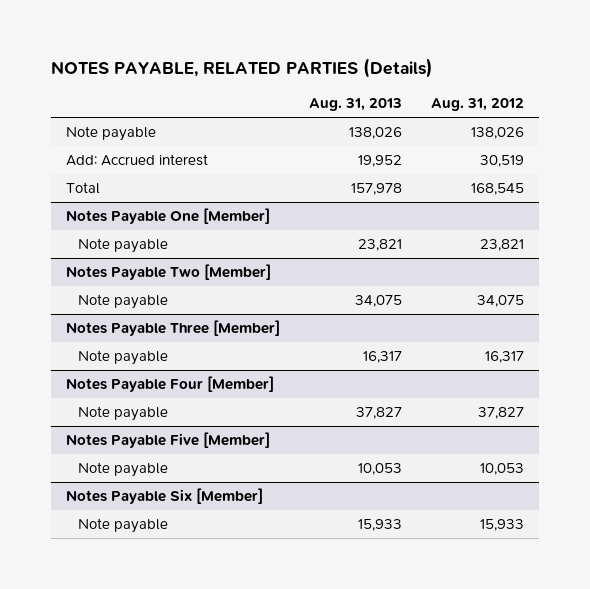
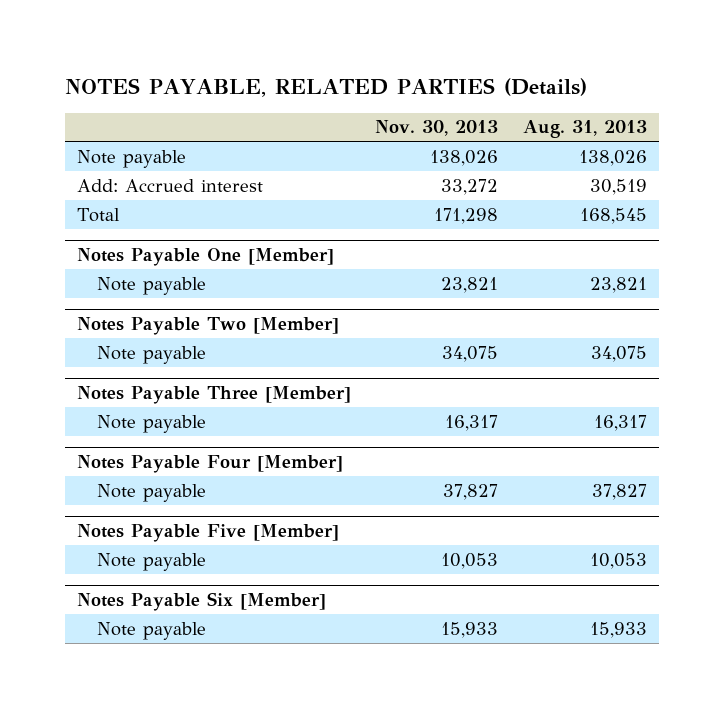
- | Aug. 31, 2013 | Aug. 31, 2012
+ | Nov. 30, 2013 | Aug. 31, 2013
- Add: Accrued interest | 19,952 | 30,519
- Total | 157,978 | 168,545
+ Add: Accrued interest | 33,272 | 30,519
+ Total | 171,298 | 168,545

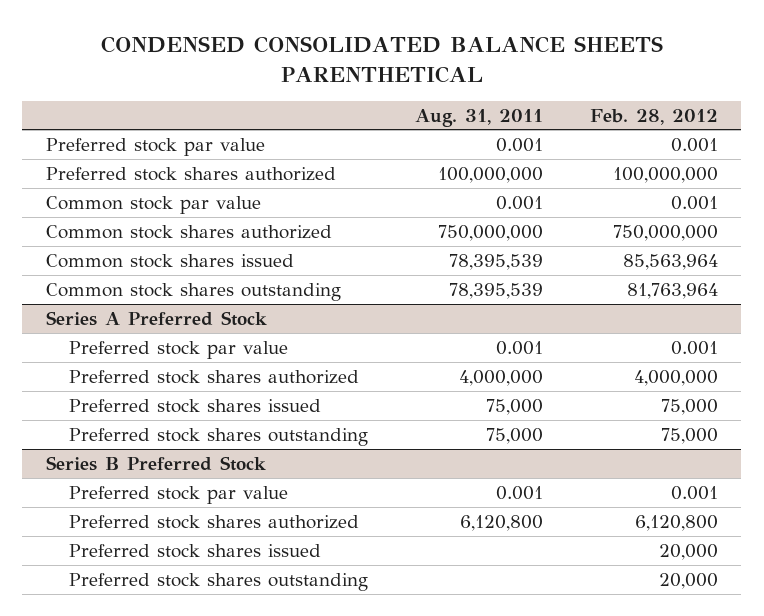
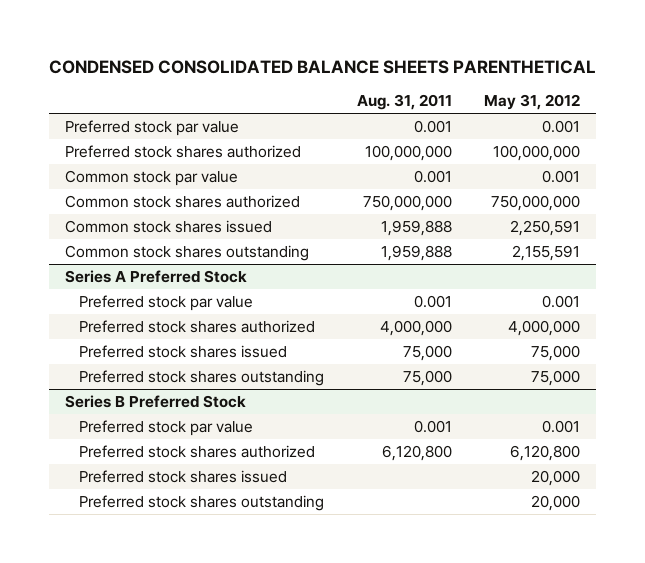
- | Aug. 31, 2011 | Feb. 28, 2012
+ | Aug. 31, 2011 | May 31, 2012
- Common stock shares issued | 78,395,539 | 85,563,964
- Common stock shares outstanding | 78,395,539 | 81,763,964
+ Common stock shares issued | 1,959,888 | 2,250,591
+ Common stock shares outstanding | 1,959,888 | 2,155,591

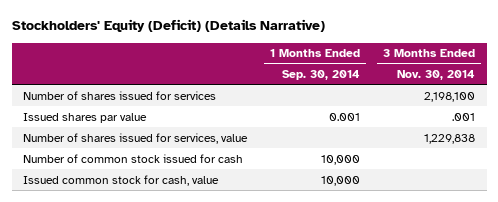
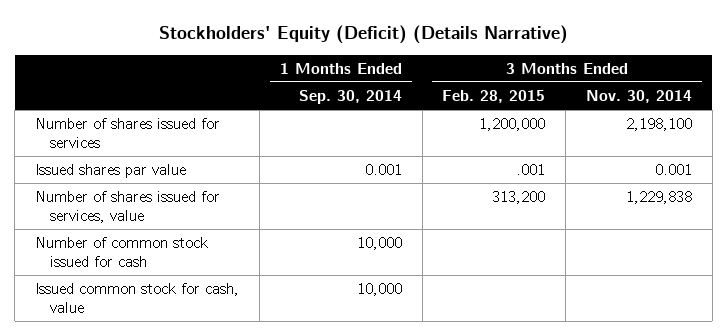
- | 1 Months Ended Sep. 30, 2014 | 3 Months Ended Nov. 30, 2014
+ | 1 Months Ended Sep. 30, 2014 | 3 Months Ended Feb. 28, 2015 | 3 Months Ended Nov. 30, 2014
- Issued shares par value | 0.001 | .001
+ Issued shares par value | 0.001 | .001 | 0.001

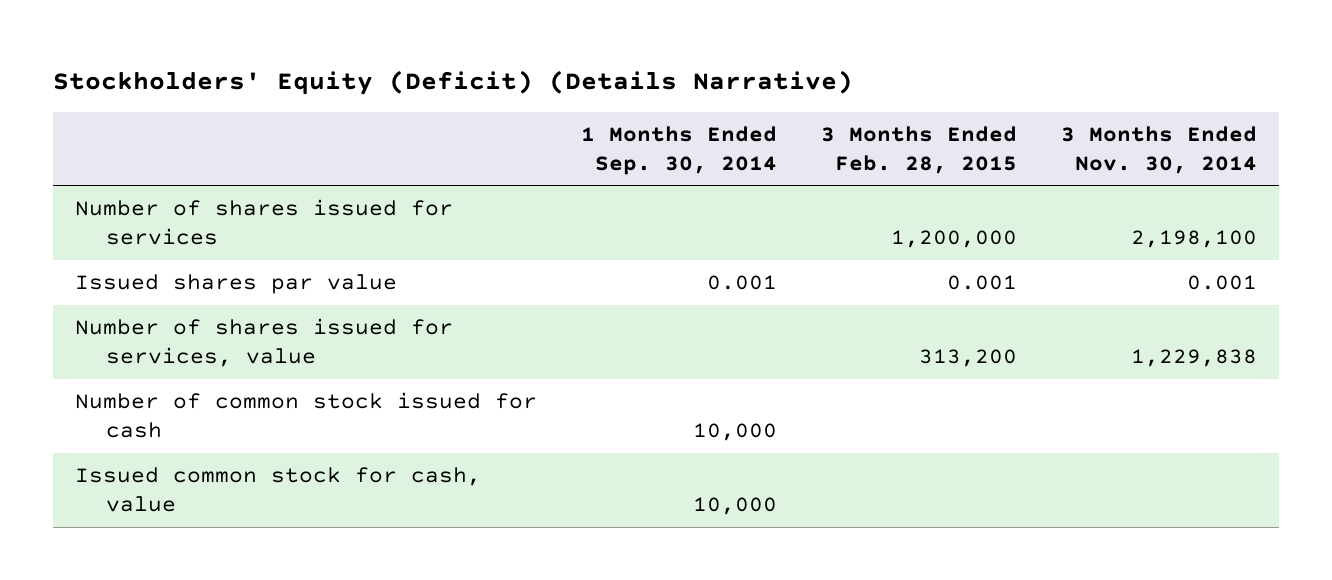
- Issued shares par value | 0.001 | .001 | 0.001
+ Issued shares par value | 0.001 | 0.001 | 0.001

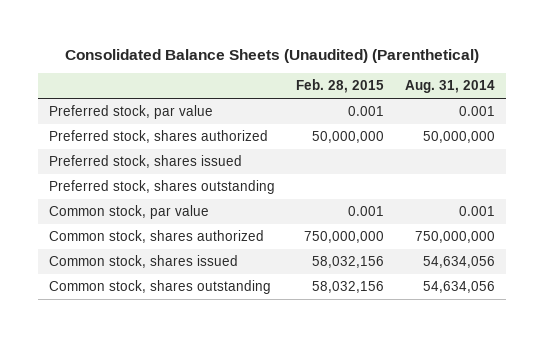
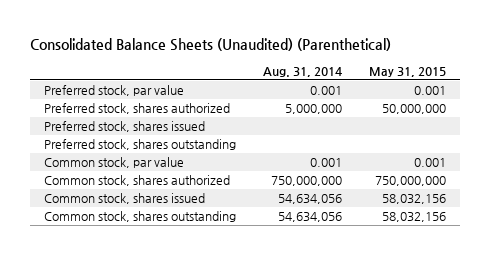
- | Feb. 28, 2015 | Aug. 31, 2014
+ | Aug. 31, 2014 | May 31, 2015
- Preferred stock, shares authorized | 50,000,000 | 50,000,000
+ Preferred stock, shares authorized | 5,000,000 | 50,000,000

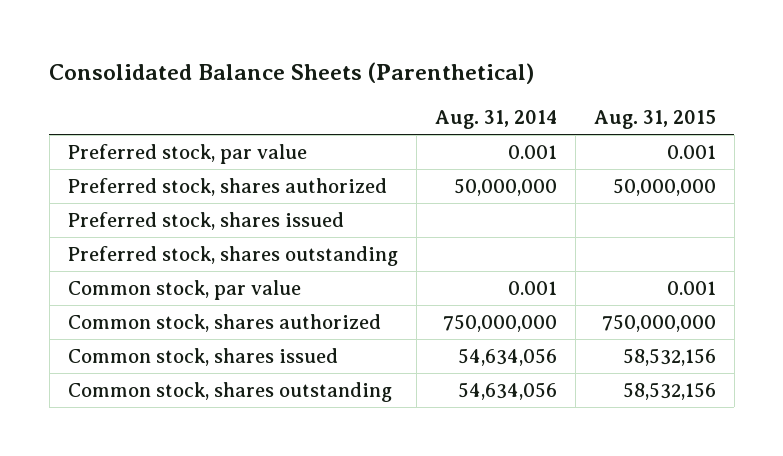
- Consolidated Balance Sheets (Unaudited) (Parenthetical)
+ Consolidated Balance Sheets (Parenthetical)
- | Aug. 31, 2014 | May 31, 2015
+ | Aug. 31, 2014 | Aug. 31, 2015
- Preferred stock, shares authorized | 5,000,000 | 50,000,000
+ Preferred stock, shares authorized | 50,000,000 | 50,000,000

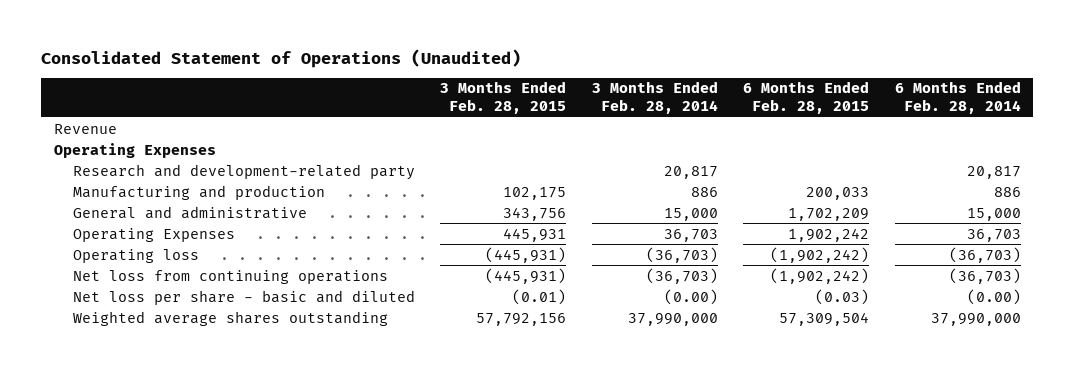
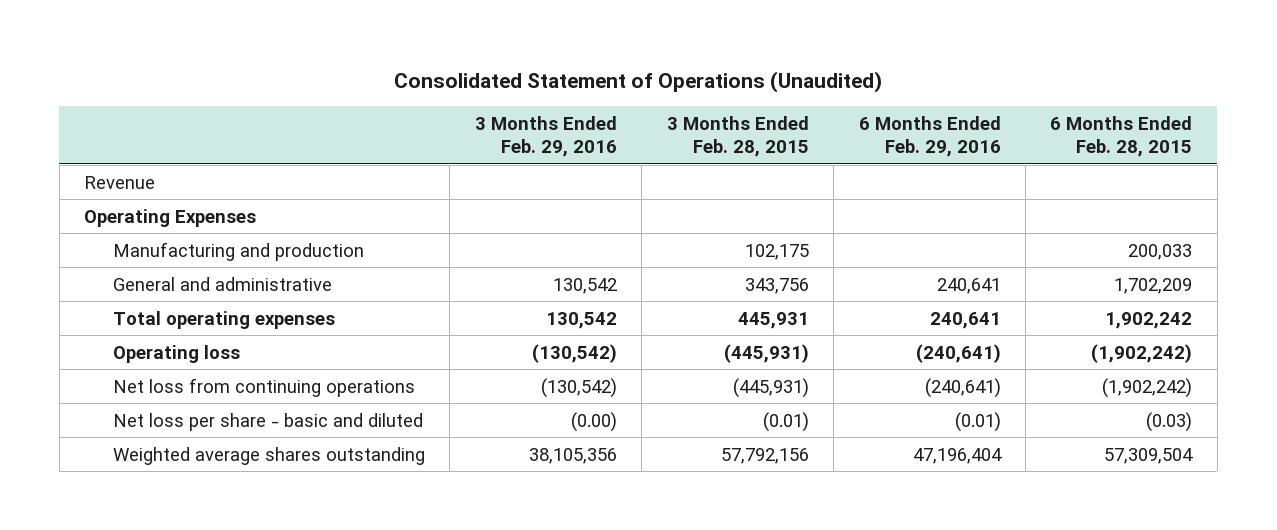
- | 3 Months Ended Feb. 28, 2015 | 3 Months Ended Feb. 28, 2014 | 6 Months Ended Feb. 28, 2015 | 6 Months Ended Feb. 28, 2014
+ | 3 Months Ended Feb. 29, 2016 | 3 Months Ended Feb. 28, 2015 | 6 Months Ended Feb. 29, 2016 | 6 Months Ended Feb. 28, 2015
- Research and development-related party | | 20,817 | | 20,817
- Operating Expenses | 445,931 | 36,703 | 1,902,242 | 36,703
+ Total operating expenses | 130,542 | 445,931 | 240,641 | 1,902,242

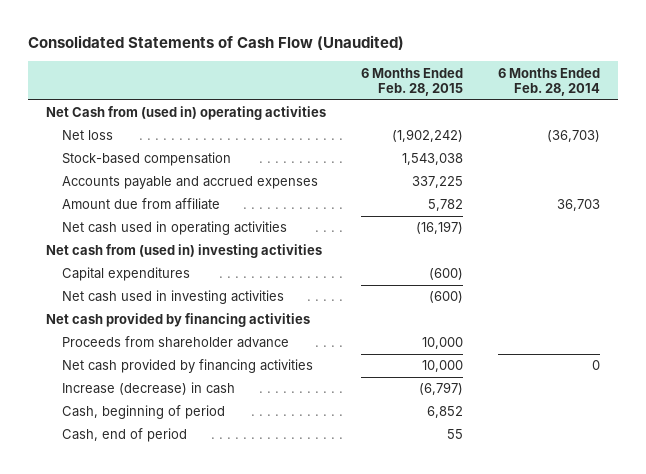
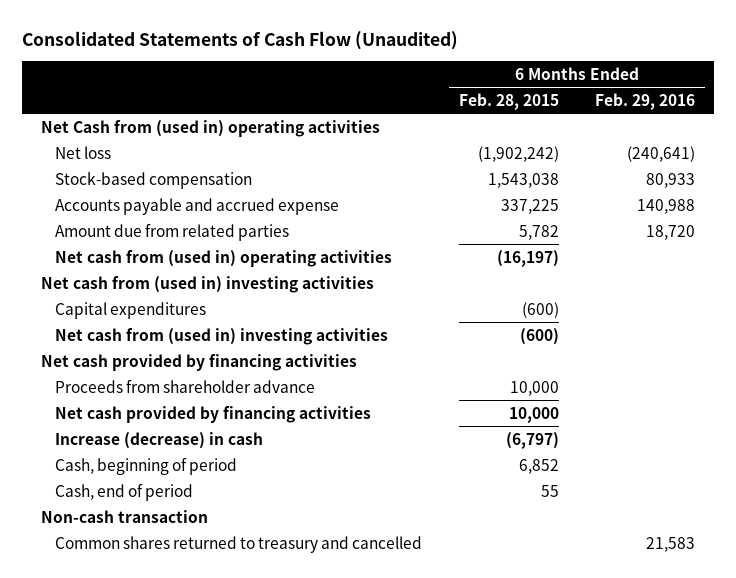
- | 6 Months Ended Feb. 28, 2015 | 6 Months Ended Feb. 28, 2014
+ | 6 Months Ended Feb. 28, 2015 | 6 Months Ended Feb. 29, 2016
- Accounts payable and accrued expenses | 337,225 |
- Amount due from affiliate | 5,782 | 36,703
- Net cash used in operating activities | (16,197) |
+ Accounts payable and accrued expense | 337,225 | 140,988
+ Amount due from related parties | 5,782 | 18,720
+ Net cash from (used in) operating activities | (16,197) |
- Net cash used in investing activities | (600) |
+ Net cash from (used in) investing activities | (600) |
+ Non-cash transaction
+ Common shares returned to treasury and cancelled | | 21,583

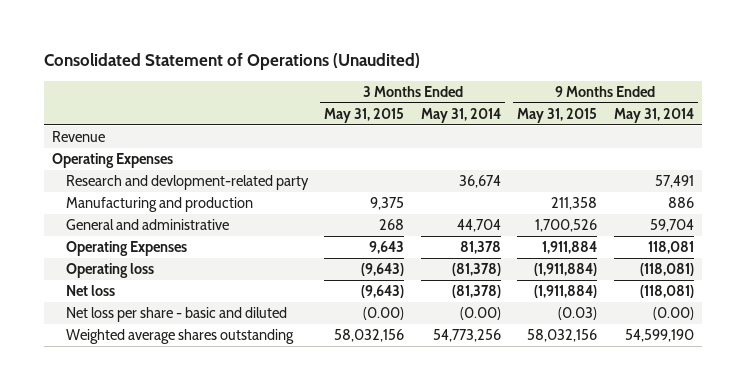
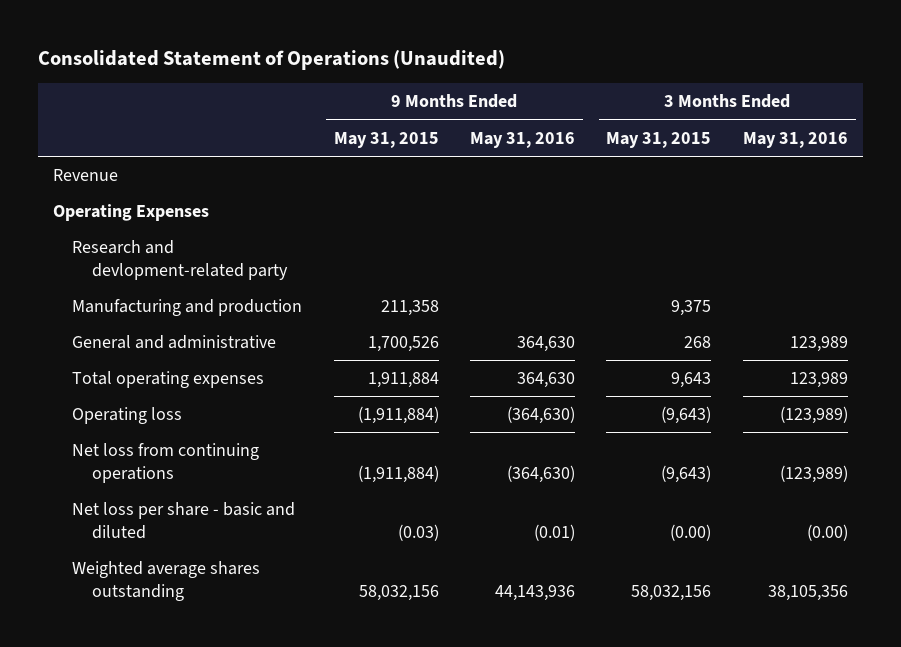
- | 3 Months Ended May 31, 2015 | 3 Months Ended May 31, 2014 | 9 Months Ended May 31, 2015 | 9 Months Ended May 31, 2014
+ | 9 Months Ended May 31, 2015 | 9 Months Ended May 31, 2016 | 3 Months Ended May 31, 2015 | 3 Months Ended May 31, 2016
- Operating Expenses | 9,643 | 81,378 | 1,911,884 | 118,081
+ Total operating expenses | 1,911,884 | 364,630 | 9,643 | 123,989
- Net loss | (9,643) | (81,378) | (1,911,884) | (118,081)
+ Net loss from continuing operations | (1,911,884) | (364,630) | (9,643) | (123,989)

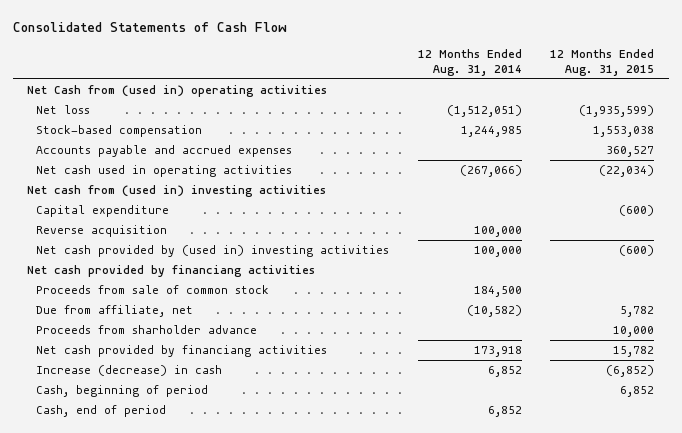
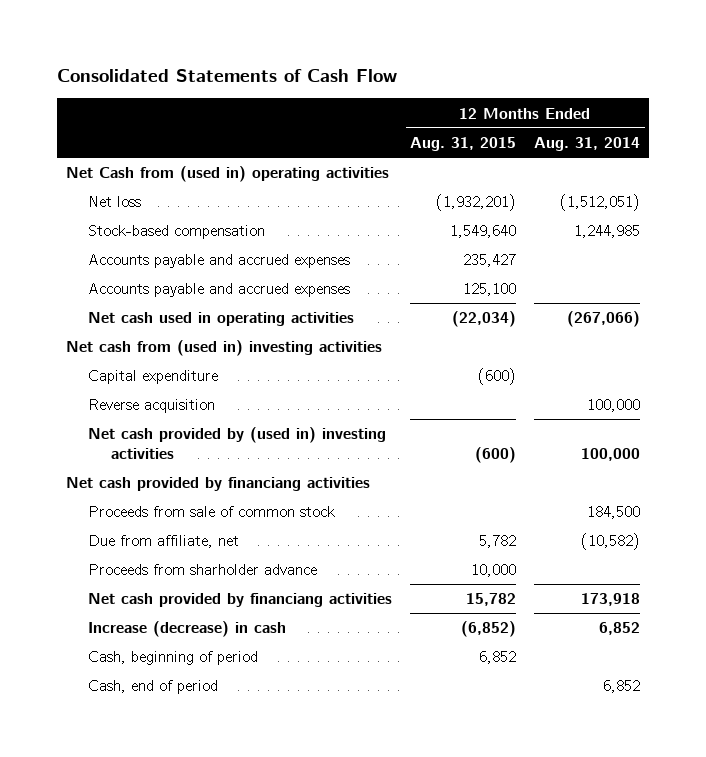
- | 12 Months Ended Aug. 31, 2014 | 12 Months Ended Aug. 31, 2015
+ | 12 Months Ended Aug. 31, 2015 | 12 Months Ended Aug. 31, 2014
- Net loss | (1,512,051) | (1,935,599)
- Stock-based compensation | 1,244,985 | 1,553,038
- Accounts payable and accrued expenses | | 360,527
+ Net loss | (1,932,201) | (1,512,051)
+ Stock-based compensation | 1,549,640 | 1,244,985
+ Accounts payable and accrued expenses | 235,427 |
+ Accounts payable and accrued expenses | 125,100 |

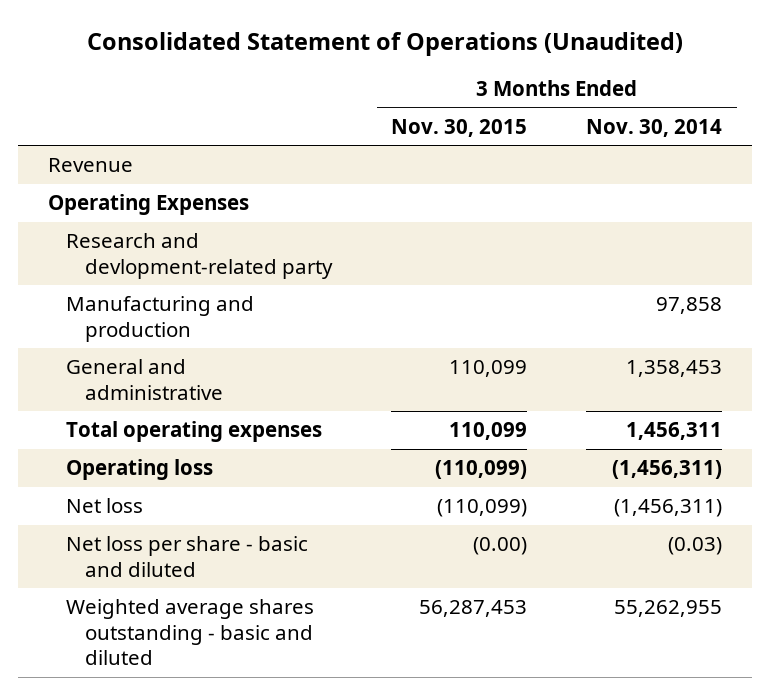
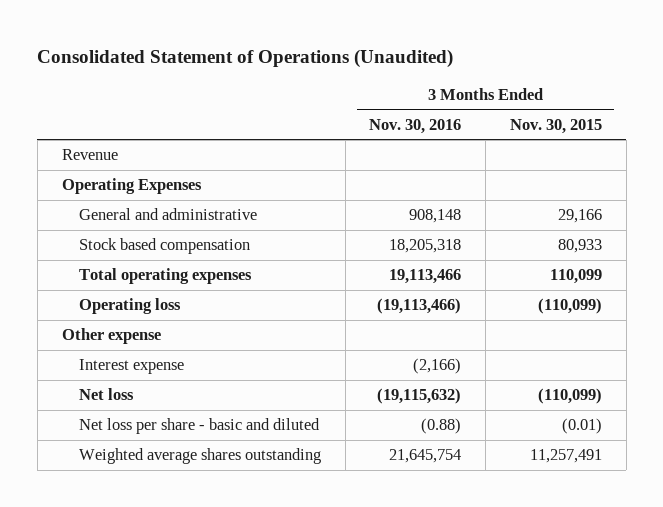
- | 3 Months Ended Nov. 30, 2015 | 3 Months Ended Nov. 30, 2014
+ | 3 Months Ended Nov. 30, 2016 | 3 Months Ended Nov. 30, 2015
- Research and devlopment-related party
- Manufacturing and production | | 97,858
- General and administrative | 110,099 | 1,358,453
+ General and administrative | 908,148 | 29,166
+ Stock based compensation | 18,205,318 | 80,933
+ Other expense
+ Interest expense | (2,166) |
- Net loss per share - basic and diluted | (0.00) | (0.03)
- Weighted average shares outstanding - basic and diluted | 56,287,453 | 55,262,955
+ Net loss per share - basic and diluted | (0.88) | (0.01)
+ Weighted average shares outstanding | 21,645,754 | 11,257,491

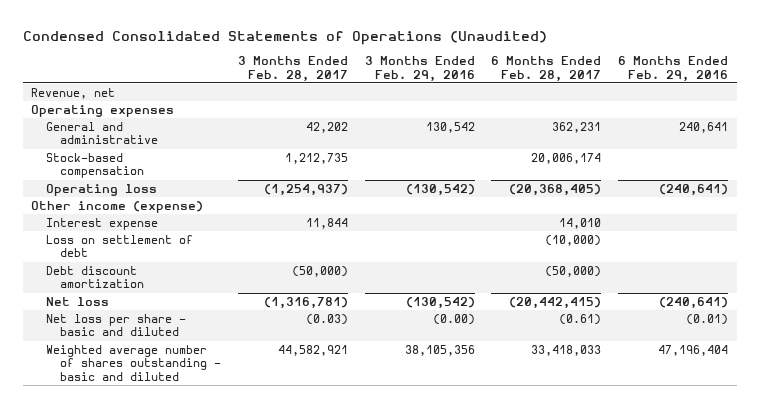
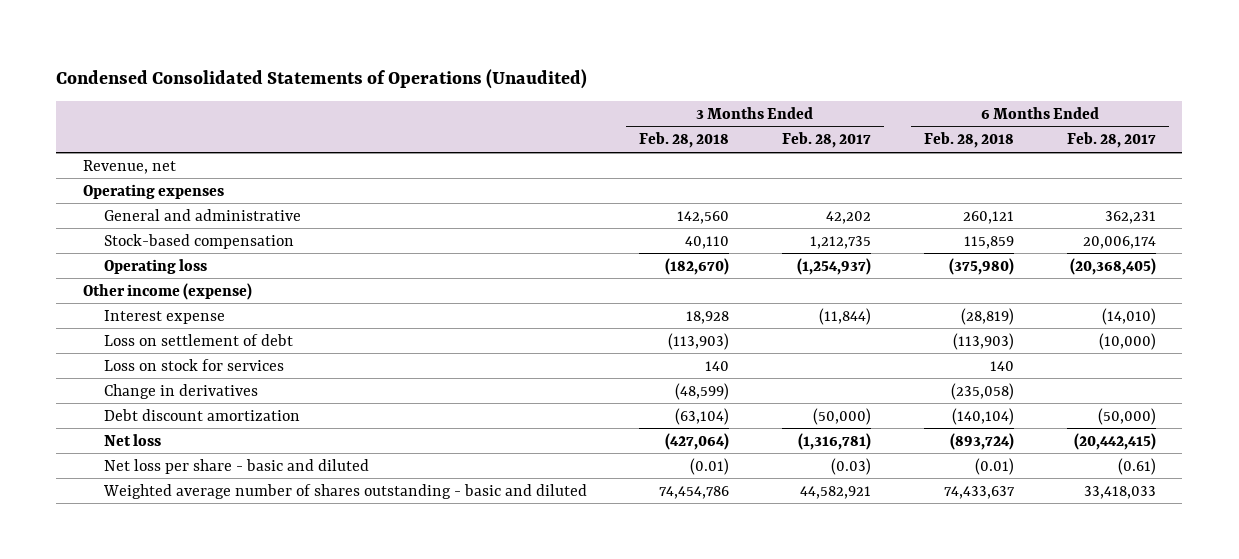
- | 3 Months Ended Feb. 28, 2017 | 3 Months Ended Feb. 29, 2016 | 6 Months Ended Feb. 28, 2017 | 6 Months Ended Feb. 29, 2016
+ | 3 Months Ended Feb. 28, 2018 | 3 Months Ended Feb. 28, 2017 | 6 Months Ended Feb. 28, 2018 | 6 Months Ended Feb. 28, 2017
- Interest expense | 11,844 | | 14,010 |
+ Interest expense | 18,928 | (11,844) | (28,819) | (14,010)
+ Loss on stock for services | 140 | | 140 |
+ Change in derivatives | (48,599) | | (235,058) |

